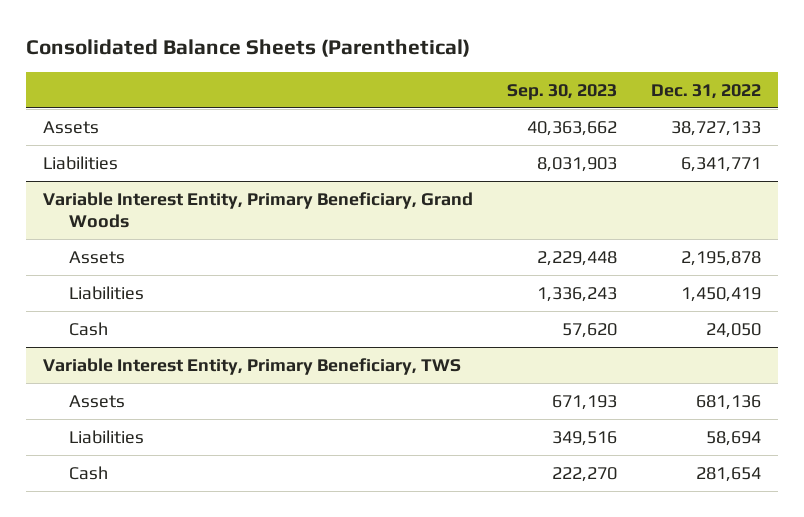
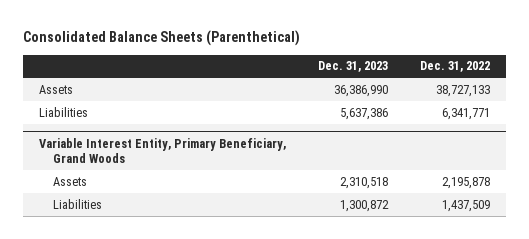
- | Sep. 30, 2023 | Dec. 31, 2022
+ | Dec. 31, 2023 | Dec. 31, 2022
@ Variable Interest Entity, Primary Beneficiary, Grand Woods
- Liabilities | 1,336,243 | 1,450,419
- Cash | 57,620 | 24,050
- Variable Interest Entity, Primary Beneficiary, TWS
- Assets | 671,193 | 681,136
- Liabilities | 349,516 | 58,694
- Cash | 222,270 | 281,654
@ Variable Interest Entity, Primary Beneficiary, Grand Woods
+ Liabilities | 1,300,872 | 1,437,509

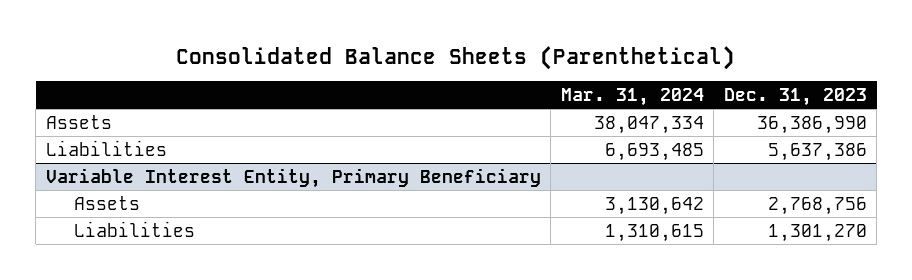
- | Dec. 31, 2023 | Dec. 31, 2022
+ | Mar. 31, 2024 | Dec. 31, 2023
- Variable Interest Entity, Primary Beneficiary, Grand Woods
- Assets | 2,310,518 | 2,195,878
- Liabilities | 1,300,872 | 1,437,509
+ Variable Interest Entity, Primary Beneficiary
+ Assets | 3,130,642 | 2,768,756
+ Liabilities | 1,310,615 | 1,301,270

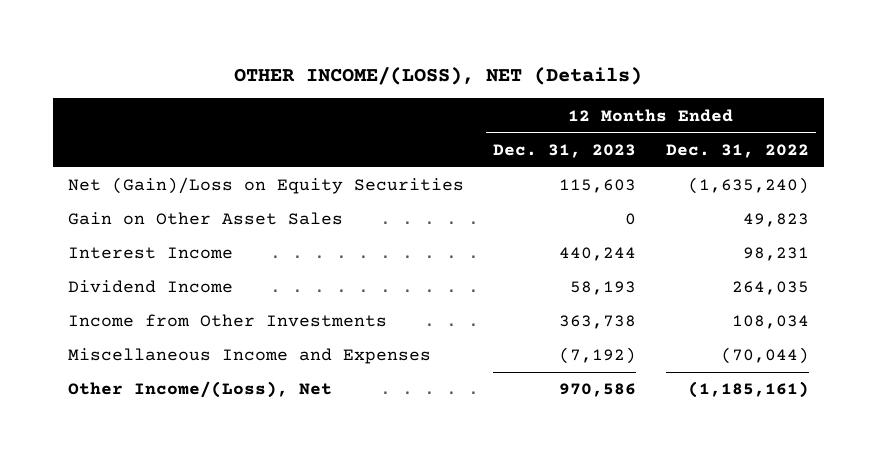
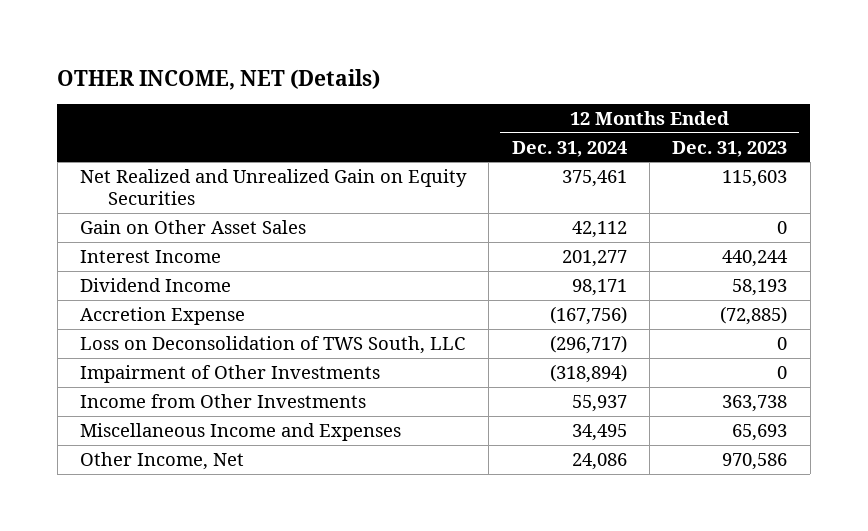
- OTHER INCOME/(LOSS), NET (Details)
+ OTHER INCOME, NET (Details)
- | 12 Months Ended Dec. 31, 2023 | 12 Months Ended Dec. 31, 2022
+ | 12 Months Ended Dec. 31, 2024 | 12 Months Ended Dec. 31, 2023
- Net (Gain)/Loss on Equity Securities | 115,603 | (1,635,240)
+ Net Realized and Unrealized Gain on Equity Securities | 375,461 | 115,603
+ Accretion Expense | (167,756) | (72,885)
+ Loss on Deconsolidation of TWS South, LLC | (296,717) | 0
+ Impairment of Other Investments | (318,894) | 0
- Miscellaneous Income and Expenses | (7,192) | (70,044)
- Other Income/(Loss), Net | 970,586 | (1,185,161)
+ Miscellaneous Income and Expenses | 34,495 | 65,693
+ Other Income, Net | 24,086 | 970,586

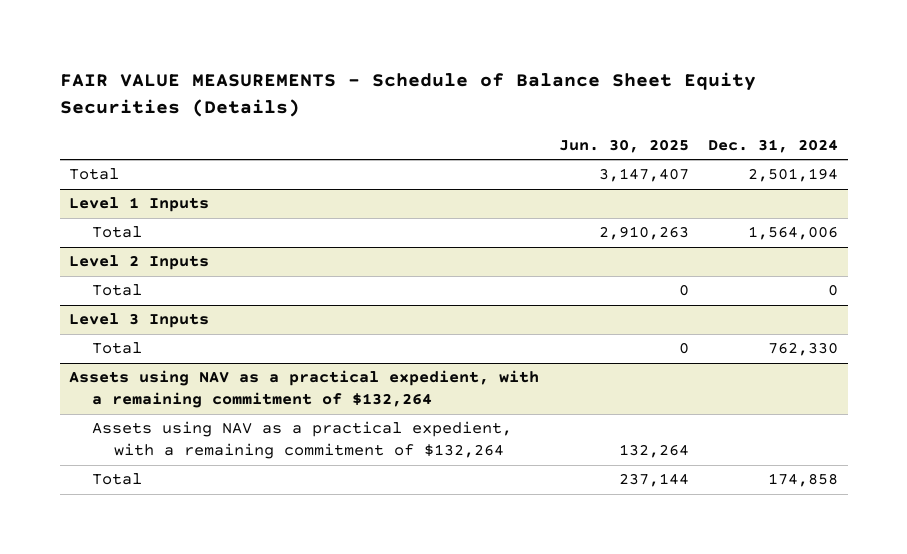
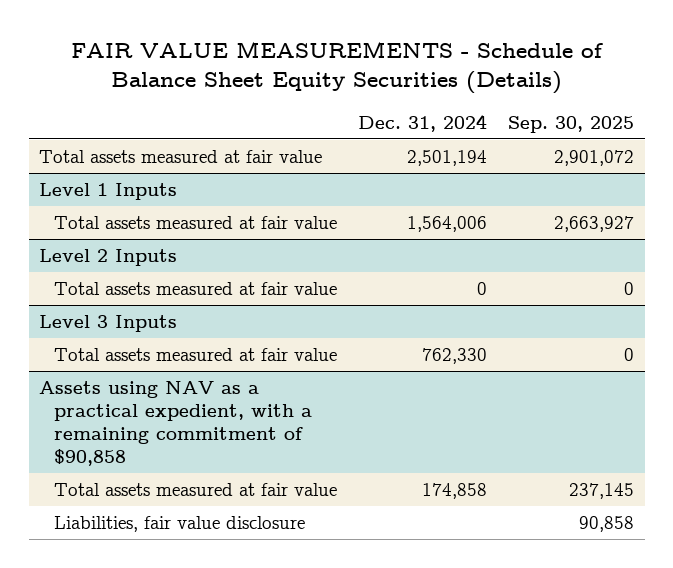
- | Jun. 30, 2025 | Dec. 31, 2024
+ | Dec. 31, 2024 | Sep. 30, 2025
- Total | 3,147,407 | 2,501,194
+ Total assets measured at fair value | 2,501,194 | 2,901,072
@ Level 1 Inputs
- Total | 2,910,263 | 1,564,006
+ Total assets measured at fair value | 1,564,006 | 2,663,927
@ Level 2 Inputs
- Total | 0 | 0
+ Total assets measured at fair value | 0 | 0
@ Level 3 Inputs
- Total | 0 | 762,330
- Assets using NAV as a practical expedient, with a remaining commitment of $132,264
- Assets using NAV as a practical expedient, with a remaining commitment of $132,264 | 132,264 |
- Total | 237,144 | 174,858
@ Level 3 Inputs
+ Total assets measured at fair value | 762,330 | 0
+ Assets using NAV as a practical expedient, with a remaining commitment of $90,858
+ Total assets measured at fair value | 174,858 | 237,145
+ Liabilities, fair value disclosure | | 90,858

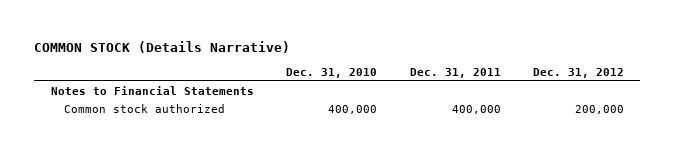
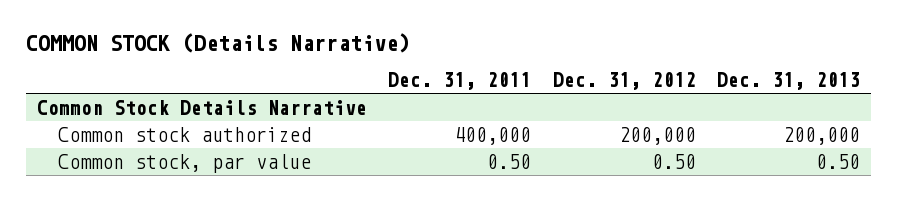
- | Dec. 31, 2010 | Dec. 31, 2011 | Dec. 31, 2012
+ | Dec. 31, 2011 | Dec. 31, 2012 | Dec. 31, 2013
- Notes to Financial Statements
+ Common Stock Details Narrative
+ Common stock, par value | 0.50 | 0.50 | 0.50

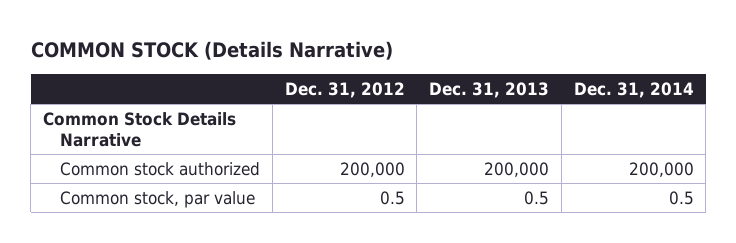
- | Dec. 31, 2011 | Dec. 31, 2012 | Dec. 31, 2013
+ | Dec. 31, 2012 | Dec. 31, 2013 | Dec. 31, 2014
- Common stock, par value | 0.50 | 0.50 | 0.50
+ Common stock, par value | 0.5 | 0.5 | 0.5

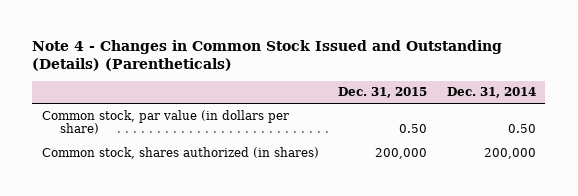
- COMMON STOCK (Details Narrative)
+ Note 4 - Changes in Common Stock Issued and Outstanding (Details) (Parentheticals)
- | Dec. 31, 2012 | Dec. 31, 2013 | Dec. 31, 2014
+ | Dec. 31, 2015 | Dec. 31, 2014
- Common Stock Details Narrative
- Common stock authorized | 200,000 | 200,000 | 200,000
- Common stock, par value | 0.5 | 0.5 | 0.5
+ Common stock, par value (in dollars per share) | 0.50 | 0.50
+ Common stock, shares authorized (in shares) | 200,000 | 200,000

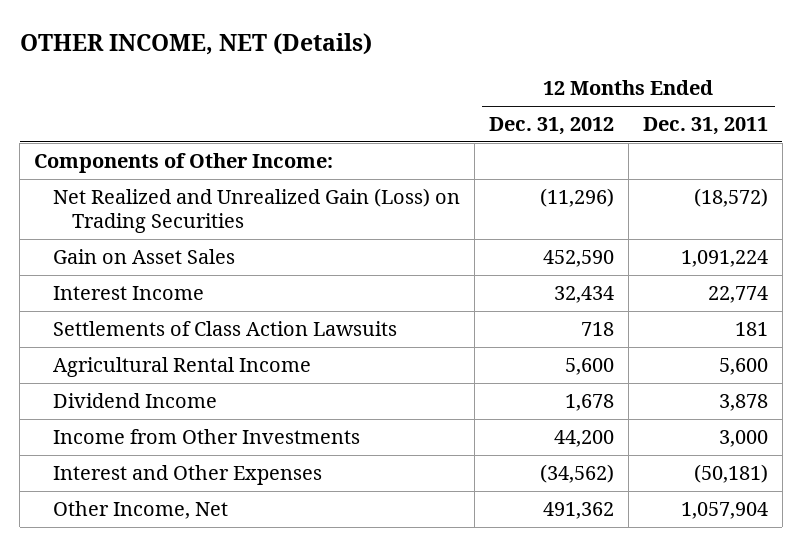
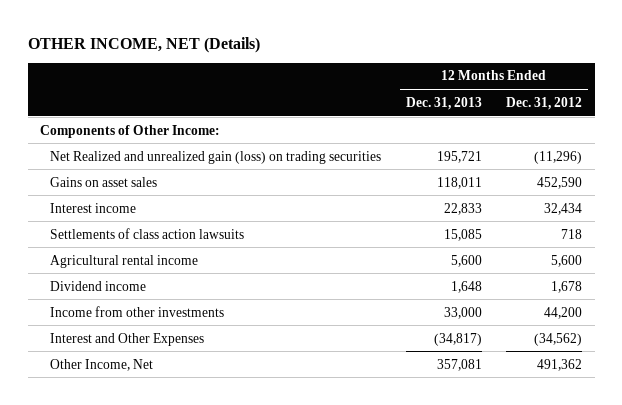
- | 12 Months Ended Dec. 31, 2012 | 12 Months Ended Dec. 31, 2011
+ | 12 Months Ended Dec. 31, 2013 | 12 Months Ended Dec. 31, 2012
- Net Realized and Unrealized Gain (Loss) on Trading Securities | (11,296) | (18,572)
- Gain on Asset Sales | 452,590 | 1,091,224
- Interest Income | 32,434 | 22,774
- Settlements of Class Action Lawsuits | 718 | 181
- Agricultural Rental Income | 5,600 | 5,600
- Dividend Income | 1,678 | 3,878
- Income from Other Investments | 44,200 | 3,000
+ Net Realized and unrealized gain (loss) on trading securities | 195,721 | (11,296)
+ Gains on asset sales | 118,011 | 452,590
+ Interest income | 22,833 | 32,434
+ Settlements of class action lawsuits | 15,085 | 718
+ Agricultural rental income | 5,600 | 5,600
+ Dividend income | 1,648 | 1,678
+ Income from other investments | 33,000 | 44,200

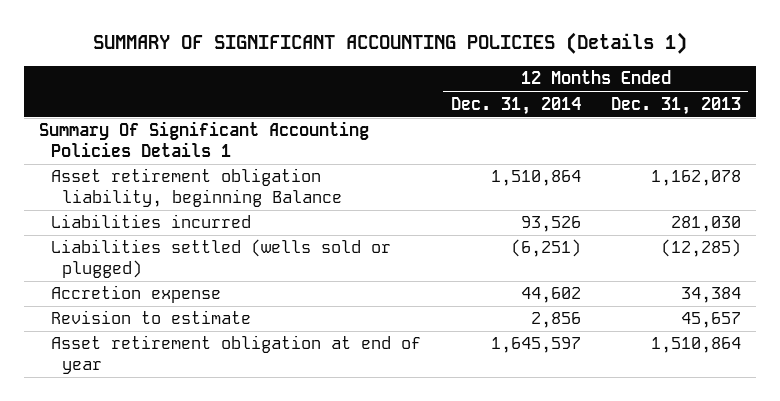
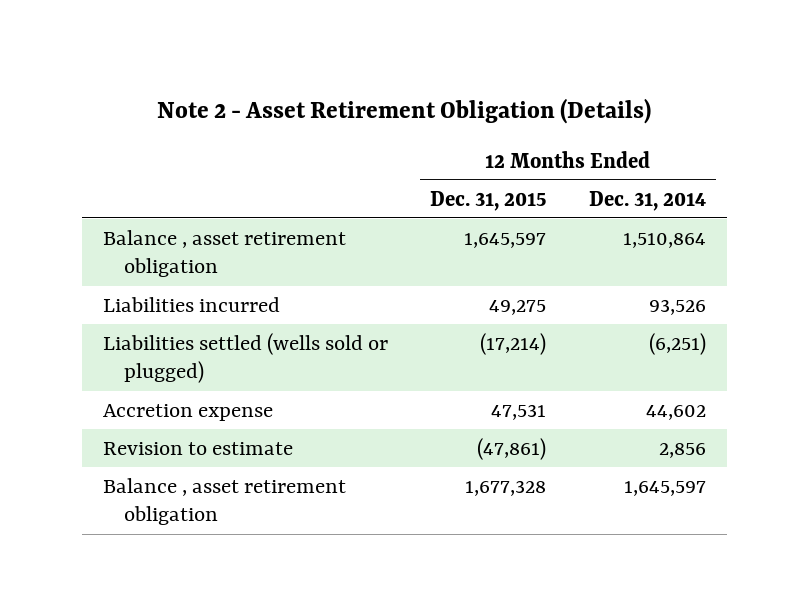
- SUMMARY OF SIGNIFICANT ACCOUNTING POLICIES (Details 1)
+ Note 2 - Asset Retirement Obligation (Details)
- | 12 Months Ended Dec. 31, 2014 | 12 Months Ended Dec. 31, 2013
+ | 12 Months Ended Dec. 31, 2015 | 12 Months Ended Dec. 31, 2014
- Summary Of Significant Accounting Policies Details 1
- Asset retirement obligation liability, beginning Balance | 1,510,864 | 1,162,078
+ Balance , asset retirement obligation | 1,645,597 | 1,510,864
- Asset retirement obligation at end of year | 1,645,597 | 1,510,864
+ Balance , asset retirement obligation | 1,677,328 | 1,645,597

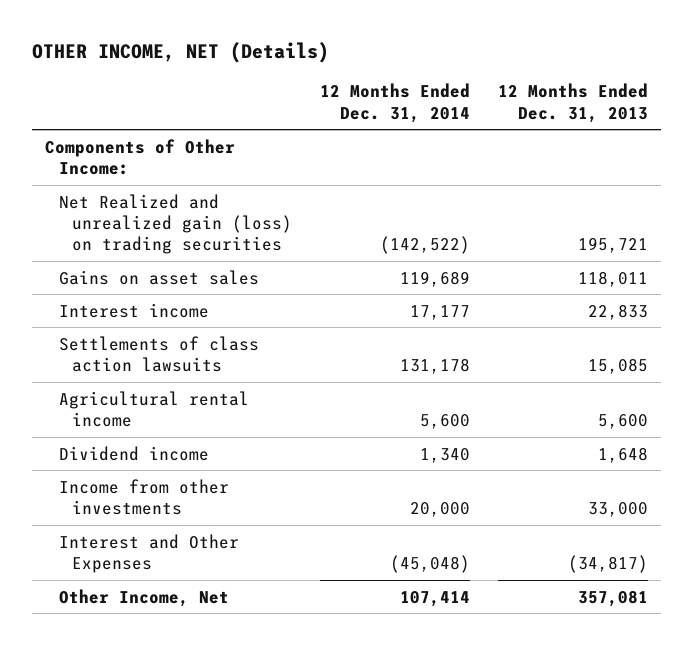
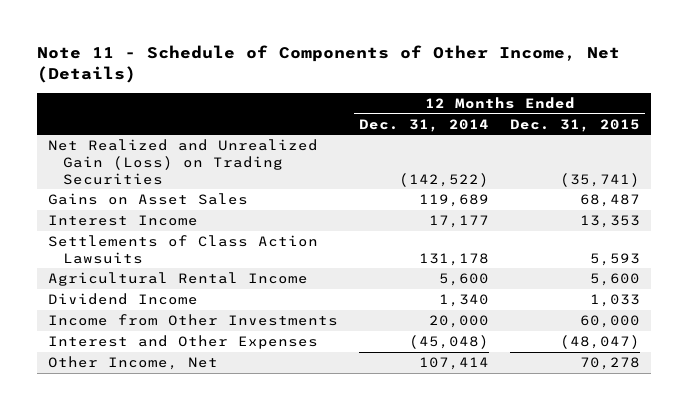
- OTHER INCOME, NET (Details)
+ Note 11 - Schedule of Components of Other Income, Net (Details)
- | 12 Months Ended Dec. 31, 2014 | 12 Months Ended Dec. 31, 2013
+ | 12 Months Ended Dec. 31, 2014 | 12 Months Ended Dec. 31, 2015
- Components of Other Income:
- Net Realized and unrealized gain (loss) on trading securities | (142,522) | 195,721
- Gains on asset sales | 119,689 | 118,011
- Interest income | 17,177 | 22,833
- Settlements of class action lawsuits | 131,178 | 15,085
- Agricultural rental income | 5,600 | 5,600
- Dividend income | 1,340 | 1,648
- Income from other investments | 20,000 | 33,000
+ Net Realized and Unrealized Gain (Loss) on Trading Securities | (142,522) | (35,741)
+ Gains on Asset Sales | 119,689 | 68,487
+ Interest Income | 17,177 | 13,353
+ Settlements of Class Action Lawsuits | 131,178 | 5,593
+ Agricultural Rental Income | 5,600 | 5,600
+ Dividend Income | 1,340 | 1,033
+ Income from Other Investments | 20,000 | 60,000

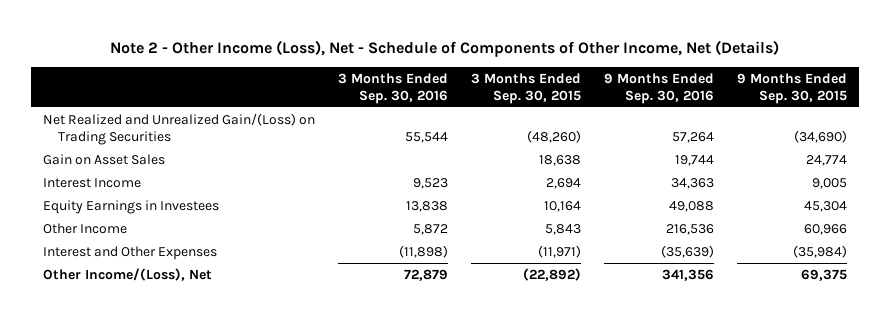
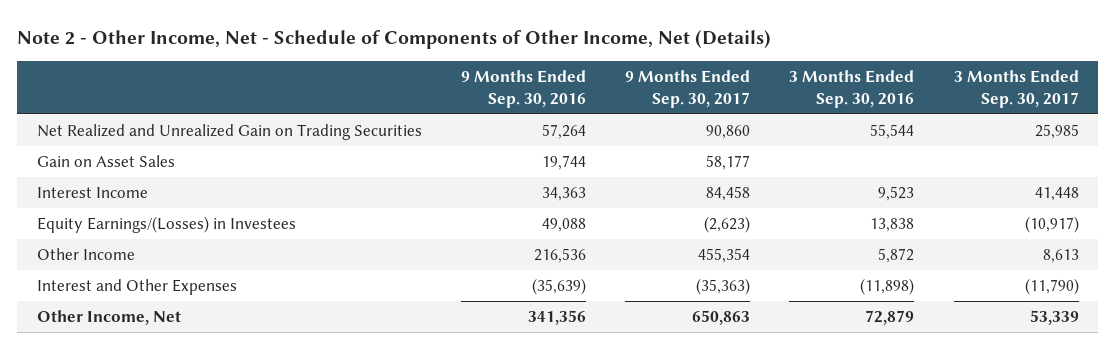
- Note 2 - Other Income (Loss), Net - Schedule of Components of Other Income, Net (Details)
+ Note 2 - Other Income, Net - Schedule of Components of Other Income, Net (Details)
- | 3 Months Ended Sep. 30, 2016 | 3 Months Ended Sep. 30, 2015 | 9 Months Ended Sep. 30, 2016 | 9 Months Ended Sep. 30, 2015
+ | 9 Months Ended Sep. 30, 2016 | 9 Months Ended Sep. 30, 2017 | 3 Months Ended Sep. 30, 2016 | 3 Months Ended Sep. 30, 2017
- Net Realized and Unrealized Gain/(Loss) on Trading Securities | 55,544 | (48,260) | 57,264 | (34,690)
+ Net Realized and Unrealized Gain on Trading Securities | 57,264 | 90,860 | 55,544 | 25,985
- Equity Earnings in Investees | 13,838 | 10,164 | 49,088 | 45,304
+ Equity Earnings/(Losses) in Investees | 49,088 | (2,623) | 13,838 | (10,917)
- Other Income/(Loss), Net | 72,879 | (22,892) | 341,356 | 69,375
+ Other Income, Net | 341,356 | 650,863 | 72,879 | 53,339

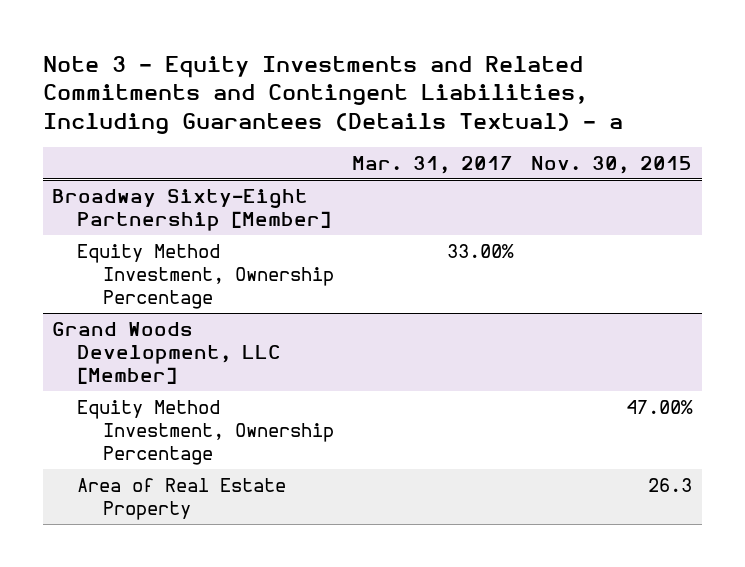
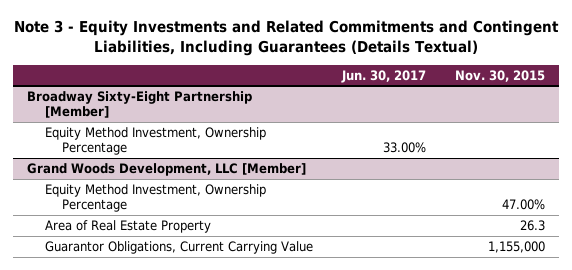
- Note 3 - Equity Investments and Related Commitments and Contingent Liabilities, Including Guarantees (Details Textual) - a
+ Note 3 - Equity Investments and Related Commitments and Contingent Liabilities, Including Guarantees (Details Textual)
- | Mar. 31, 2017 | Nov. 30, 2015
+ | Jun. 30, 2017 | Nov. 30, 2015
@ Grand Woods Development, LLC [Member]
+ Guarantor Obligations, Current Carrying Value | | 1,155,000

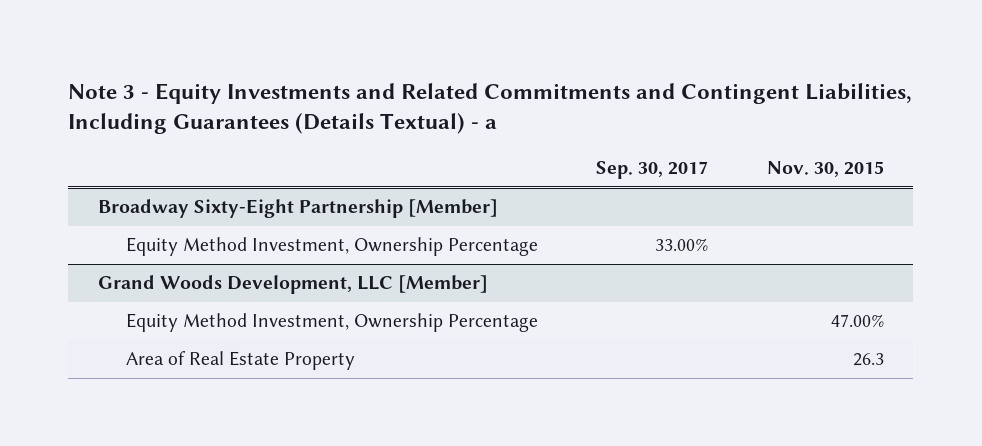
- Note 3 - Equity Investments and Related Commitments and Contingent Liabilities, Including Guarantees (Details Textual)
+ Note 3 - Equity Investments and Related Commitments and Contingent Liabilities, Including Guarantees (Details Textual) - a
- | Jun. 30, 2017 | Nov. 30, 2015
+ | Sep. 30, 2017 | Nov. 30, 2015
@ Grand Woods Development, LLC [Member]
- Guarantor Obligations, Current Carrying Value | | 1,155,000

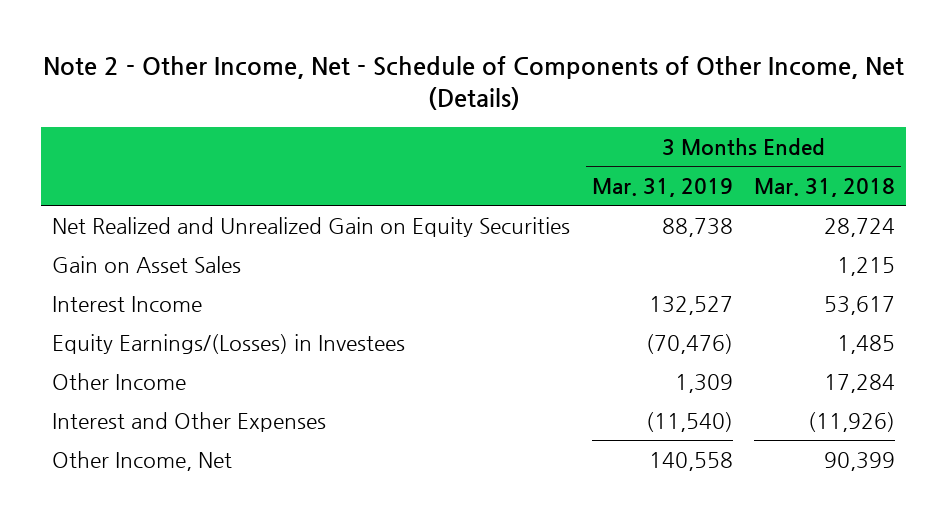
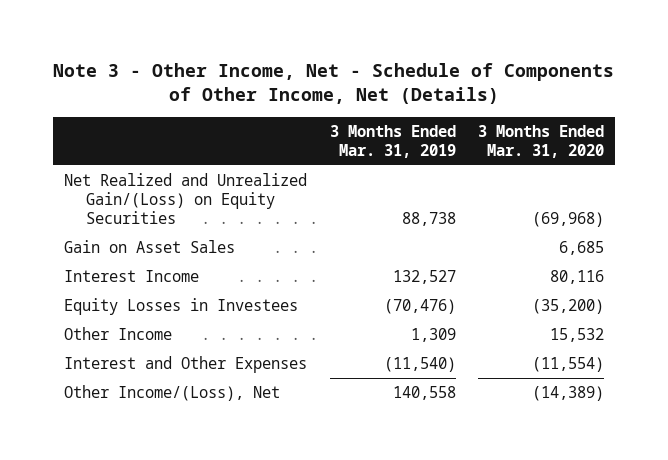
- Note 2 - Other Income, Net - Schedule of Components of Other Income, Net (Details)
+ Note 3 - Other Income, Net - Schedule of Components of Other Income, Net (Details)
- | 3 Months Ended Mar. 31, 2019 | 3 Months Ended Mar. 31, 2018
+ | 3 Months Ended Mar. 31, 2019 | 3 Months Ended Mar. 31, 2020
- Net Realized and Unrealized Gain on Equity Securities | 88,738 | 28,724
+ Net Realized and Unrealized Gain/(Loss) on Equity Securities | 88,738 | (69,968)
- Equity Earnings/(Losses) in Investees | (70,476) | 1,485
+ Equity Losses in Investees | (70,476) | (35,200)
- Other Income, Net | 140,558 | 90,399
+ Other Income/(Loss), Net | 140,558 | (14,389)

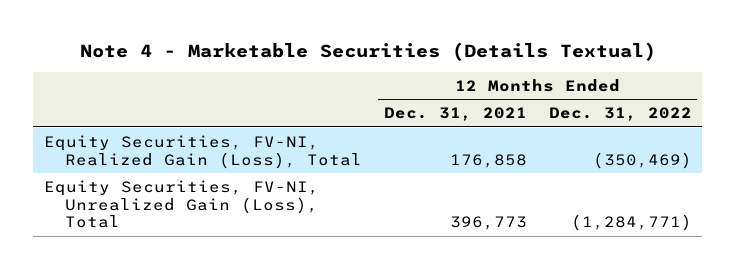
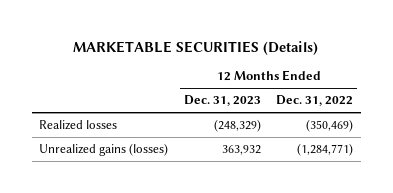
- Note 4 - Marketable Securities (Details Textual)
+ MARKETABLE SECURITIES (Details)
- | 12 Months Ended Dec. 31, 2021 | 12 Months Ended Dec. 31, 2022
+ | 12 Months Ended Dec. 31, 2023 | 12 Months Ended Dec. 31, 2022
- Equity Securities, FV-NI, Realized Gain (Loss), Total | 176,858 | (350,469)
- Equity Securities, FV-NI, Unrealized Gain (Loss), Total | 396,773 | (1,284,771)
+ Realized losses | (248,329) | (350,469)
+ Unrealized gains (losses) | 363,932 | (1,284,771)

